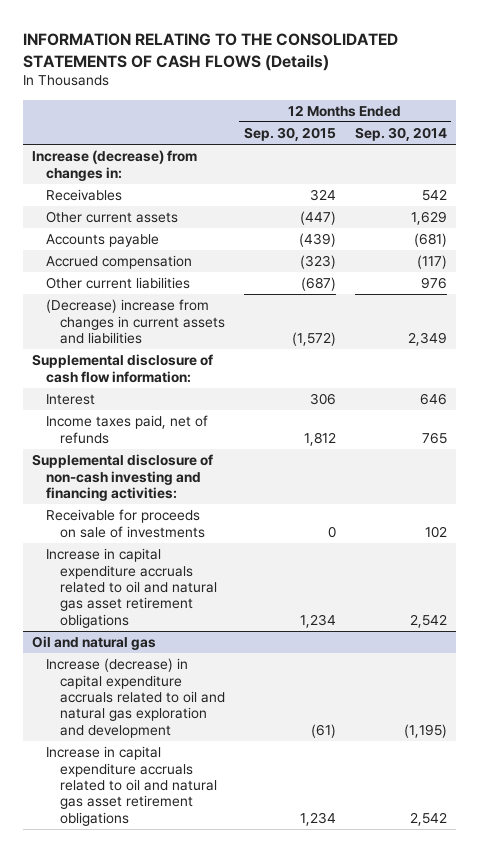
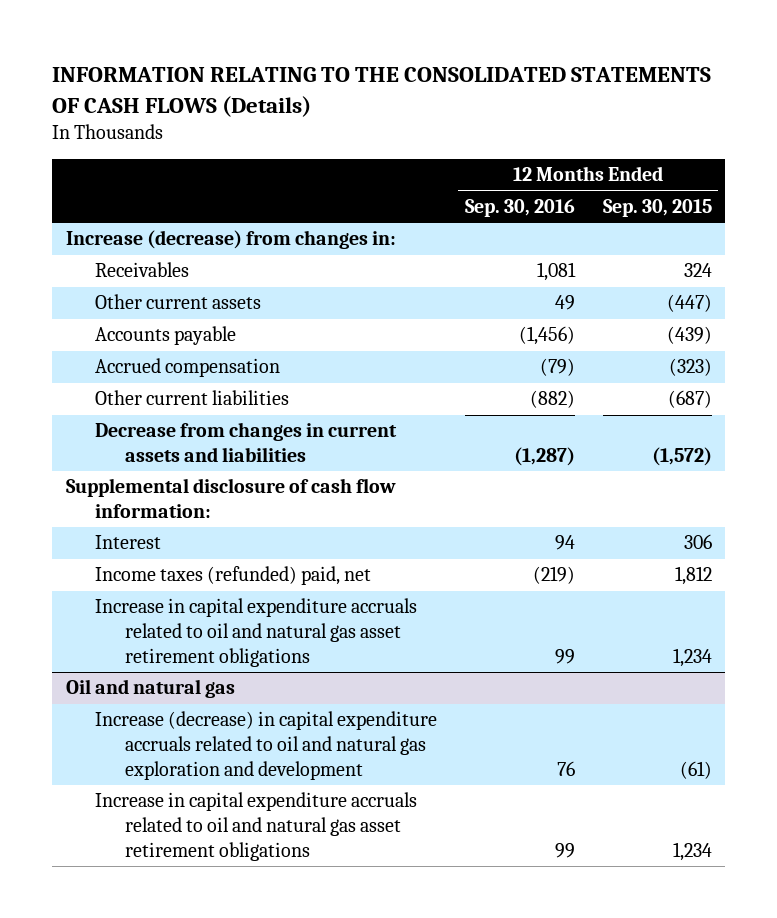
- | 12 Months Ended Sep. 30, 2015 | 12 Months Ended Sep. 30, 2014
+ | 12 Months Ended Sep. 30, 2016 | 12 Months Ended Sep. 30, 2015
- (Decrease) increase from changes in current assets and liabilities | (1,572) | 2,349
+ Decrease from changes in current assets and liabilities | (1,287) | (1,572)
- Income taxes paid, net of refunds | 1,812 | 765
- Supplemental disclosure of non-cash investing and financing activities:
- Receivable for proceeds on sale of investments | 0 | 102
+ Income taxes (refunded) paid, net | (219) | 1,812

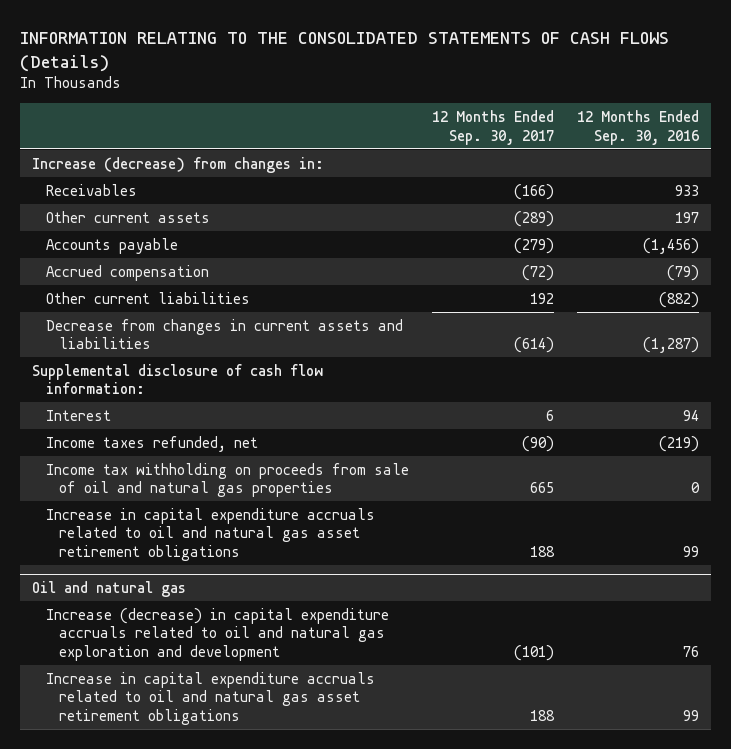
- | 12 Months Ended Sep. 30, 2016 | 12 Months Ended Sep. 30, 2015
+ | 12 Months Ended Sep. 30, 2017 | 12 Months Ended Sep. 30, 2016
- Receivables | 1,081 | 324
- Other current assets | 49 | (447)
+ Receivables | (166) | 933
+ Other current assets | (289) | 197
- Income taxes (refunded) paid, net | (219) | 1,812
+ Income taxes refunded, net | (90) | (219)
+ Income tax withholding on proceeds from sale of oil and natural gas properties | 665 | 0

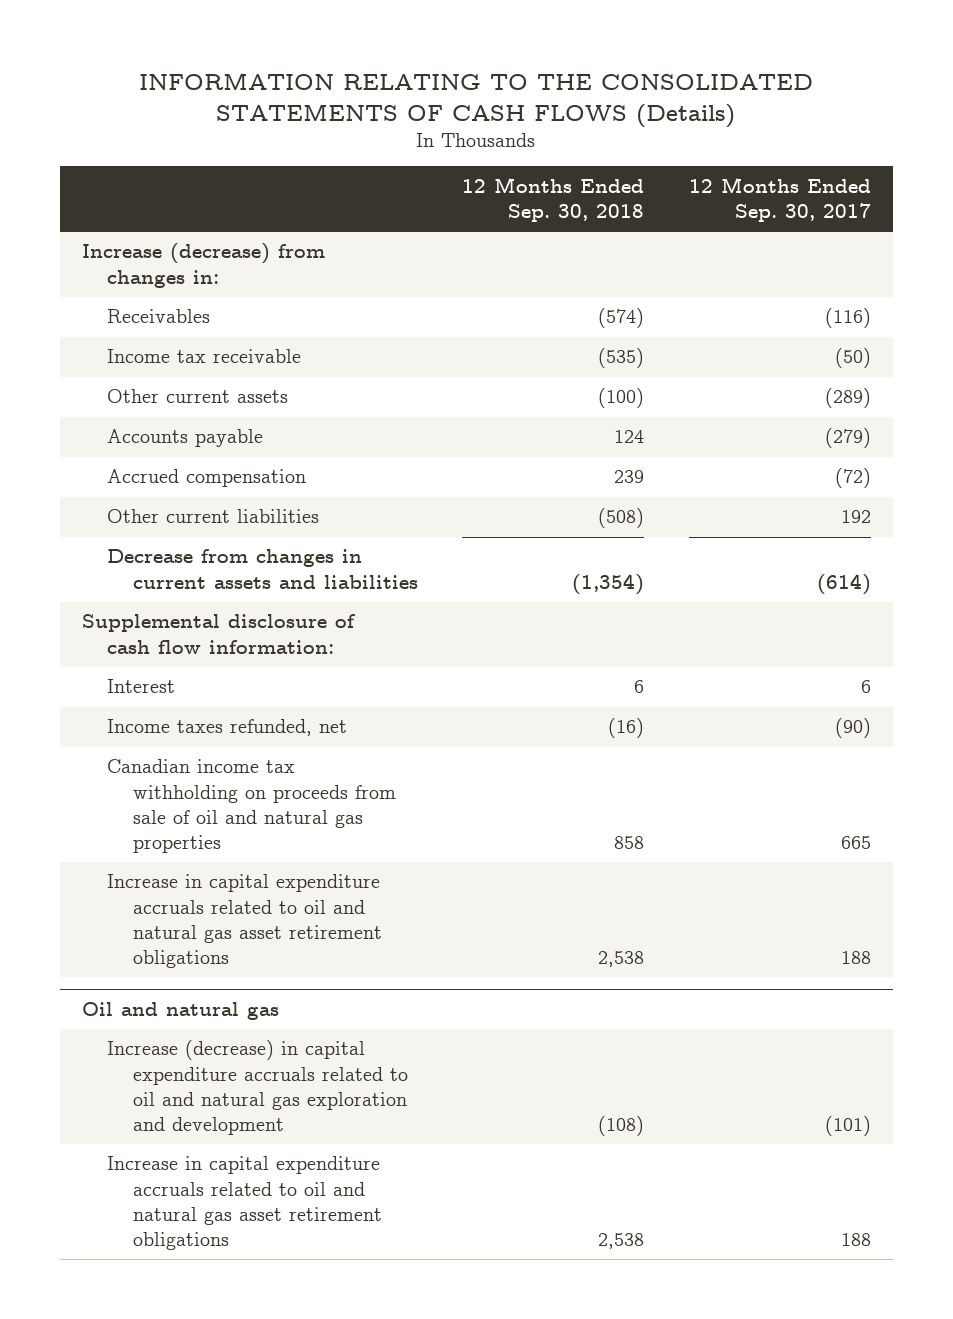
- | 12 Months Ended Sep. 30, 2017 | 12 Months Ended Sep. 30, 2016
+ | 12 Months Ended Sep. 30, 2018 | 12 Months Ended Sep. 30, 2017
- Receivables | (166) | 933
+ Receivables | (574) | (116)
+ Income tax receivable | (535) | (50)
- Income tax withholding on proceeds from sale of oil and natural gas properties | 665 | 0
+ Canadian income tax withholding on proceeds from sale of oil and natural gas properties | 858 | 665

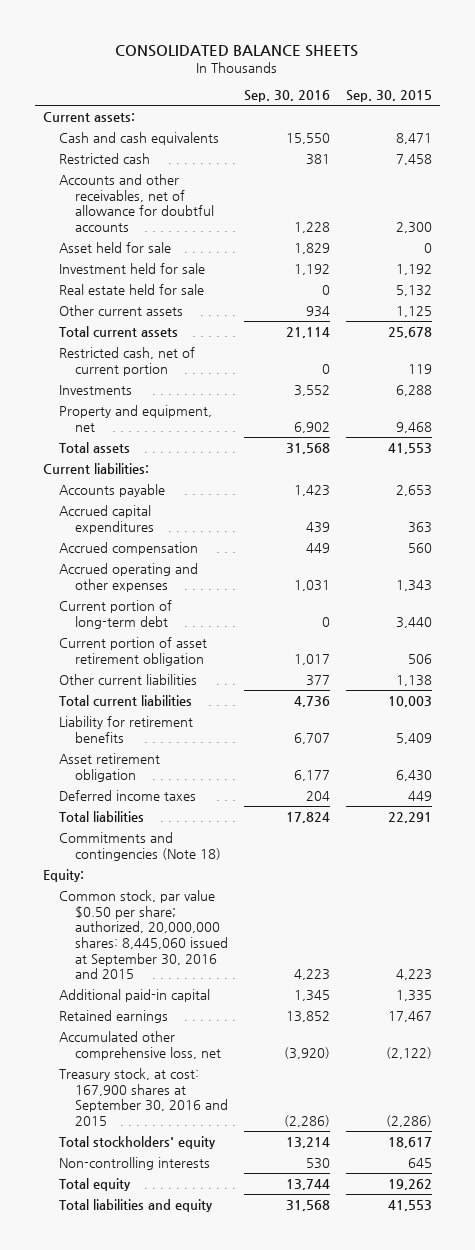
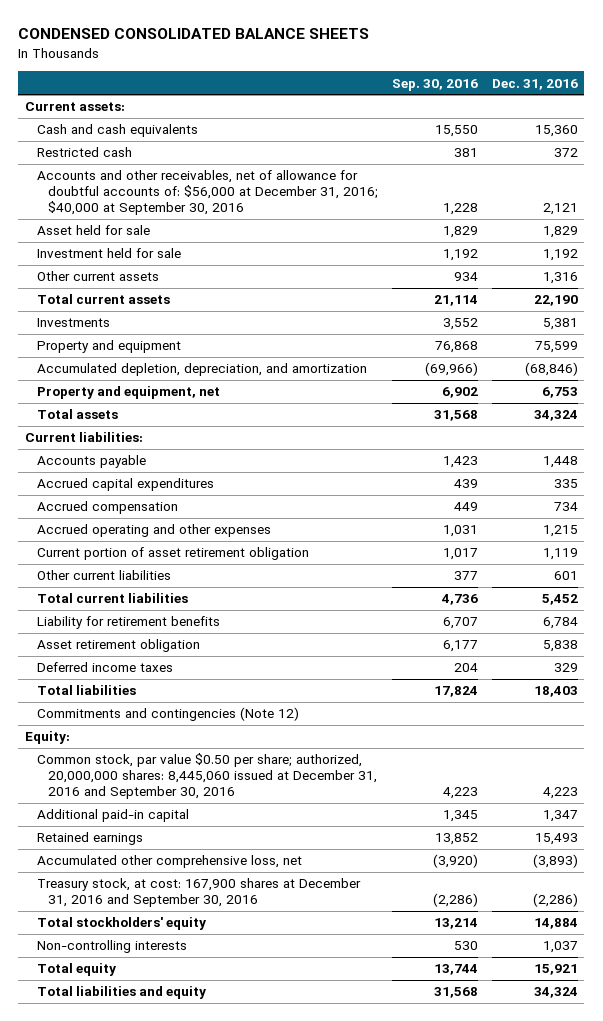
- CONSOLIDATED BALANCE SHEETS
+ CONDENSED CONSOLIDATED BALANCE SHEETS
- | Sep. 30, 2016 | Sep. 30, 2015
+ | Sep. 30, 2016 | Dec. 31, 2016
- Accounts and other receivables, net of allowance for doubtful accounts | 1,228 | 2,300
+ Accounts and other receivables, net of allowance for doubtful accounts of: $56,000 at December 31, 2016; $40,000 at September 30, 2016 | 1,228 | 2,121
- Real estate held for sale | 0 | 5,132
- Restricted cash, net of current portion | 0 | 119
+ Property and equipment | 76,868 | 75,599
+ Accumulated depletion, depreciation, and amortization | (69,966) | (68,846)
- Current portion of long-term debt | 0 | 3,440
- Commitments and contingencies (Note 18)
+ Commitments and contingencies (Note 12)
- Common stock, par value $0.50 per share; authorized, 20,000,000 shares: 8,445,060 issued at September 30, 2016 and 2015 | 4,223 | 4,223
+ Common stock, par value $0.50 per share; authorized, 20,000,000 shares: 8,445,060 issued at December 31, 2016 and September 30, 2016 | 4,223 | 4,223
- Treasury stock, at cost: 167,900 shares at September 30, 2016 and 2015 | (2,286) | (2,286)
+ Treasury stock, at cost: 167,900 shares at December 31, 2016 and September 30, 2016 | (2,286) | (2,286)

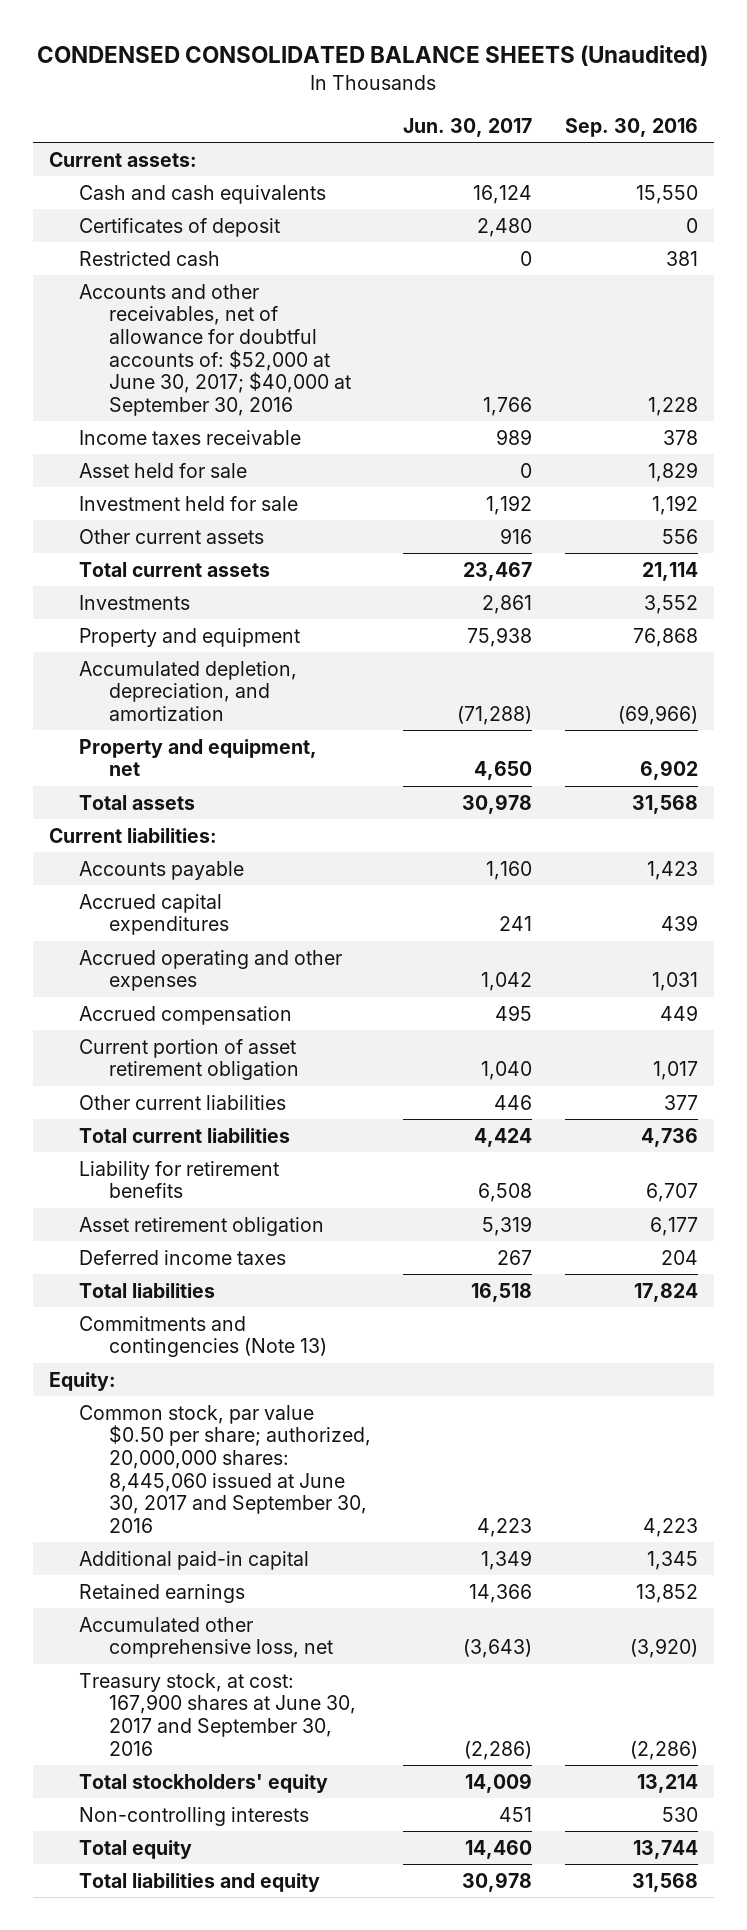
- CONDENSED CONSOLIDATED BALANCE SHEETS
+ CONDENSED CONSOLIDATED BALANCE SHEETS (Unaudited)
- | Sep. 30, 2016 | Dec. 31, 2016
+ | Jun. 30, 2017 | Sep. 30, 2016
+ Certificates of deposit | 2,480 | 0
- Accounts and other receivables, net of allowance for doubtful accounts of: $56,000 at December 31, 2016; $40,000 at September 30, 2016 | 1,228 | 2,121
+ Accounts and other receivables, net of allowance for doubtful accounts of: $52,000 at June 30, 2017; $40,000 at September 30, 2016 | 1,766 | 1,228
+ Income taxes receivable | 989 | 378
- Other current assets | 934 | 1,316
+ Other current assets | 916 | 556
moved down: Accrued compensation | 495 | 449
- Commitments and contingencies (Note 12)
+ Commitments and contingencies (Note 13)
- Common stock, par value $0.50 per share; authorized, 20,000,000 shares: 8,445,060 issued at December 31, 2016 and September 30, 2016 | 4,223 | 4,223
+ Common stock, par value $0.50 per share; authorized, 20,000,000 shares: 8,445,060 issued at June 30, 2017 and September 30, 2016 | 4,223 | 4,223
- Treasury stock, at cost: 167,900 shares at December 31, 2016 and September 30, 2016 | (2,286) | (2,286)
+ Treasury stock, at cost: 167,900 shares at June 30, 2017 and September 30, 2016 | (2,286) | (2,286)

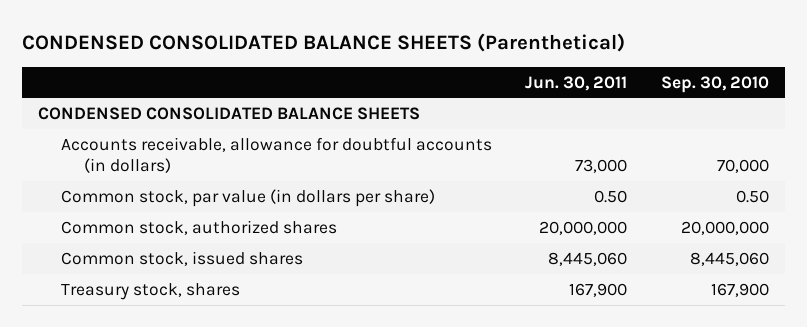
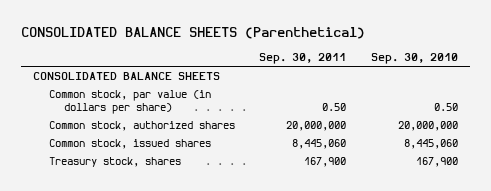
- CONDENSED CONSOLIDATED BALANCE SHEETS (Parenthetical)
+ CONSOLIDATED BALANCE SHEETS (Parenthetical)
- | Jun. 30, 2011 | Sep. 30, 2010
+ | Sep. 30, 2011 | Sep. 30, 2010
- CONDENSED CONSOLIDATED BALANCE SHEETS
- Accounts receivable, allowance for doubtful accounts (in dollars) | 73,000 | 70,000
+ CONSOLIDATED BALANCE SHEETS

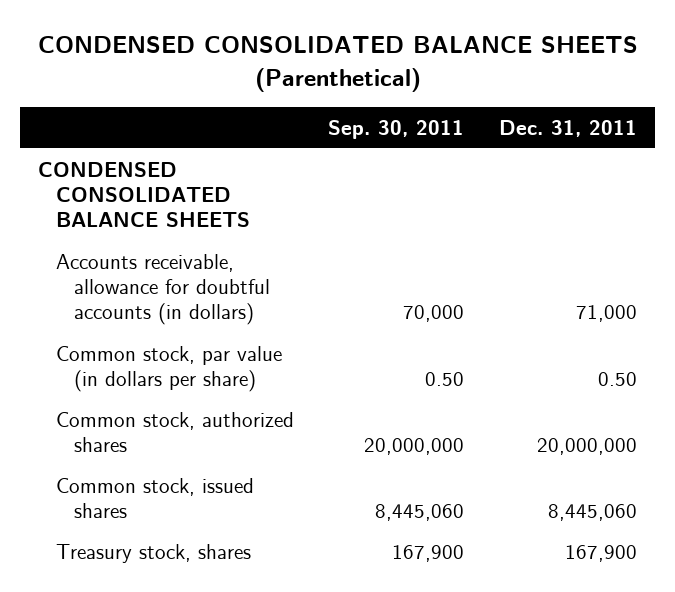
- CONSOLIDATED BALANCE SHEETS (Parenthetical)
+ CONDENSED CONSOLIDATED BALANCE SHEETS (Parenthetical)
- | Sep. 30, 2011 | Sep. 30, 2010
+ | Sep. 30, 2011 | Dec. 31, 2011
- CONSOLIDATED BALANCE SHEETS
+ CONDENSED CONSOLIDATED BALANCE SHEETS
+ Accounts receivable, allowance for doubtful accounts (in dollars) | 70,000 | 71,000

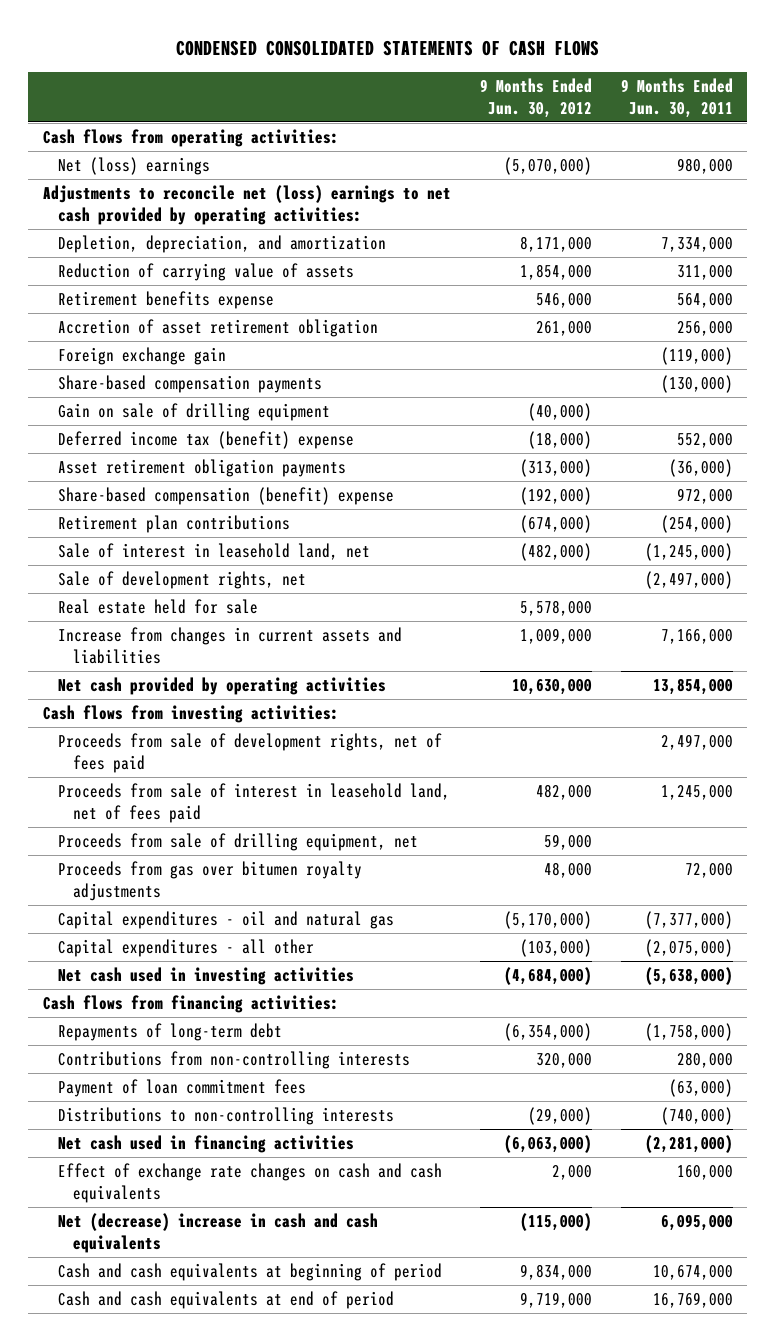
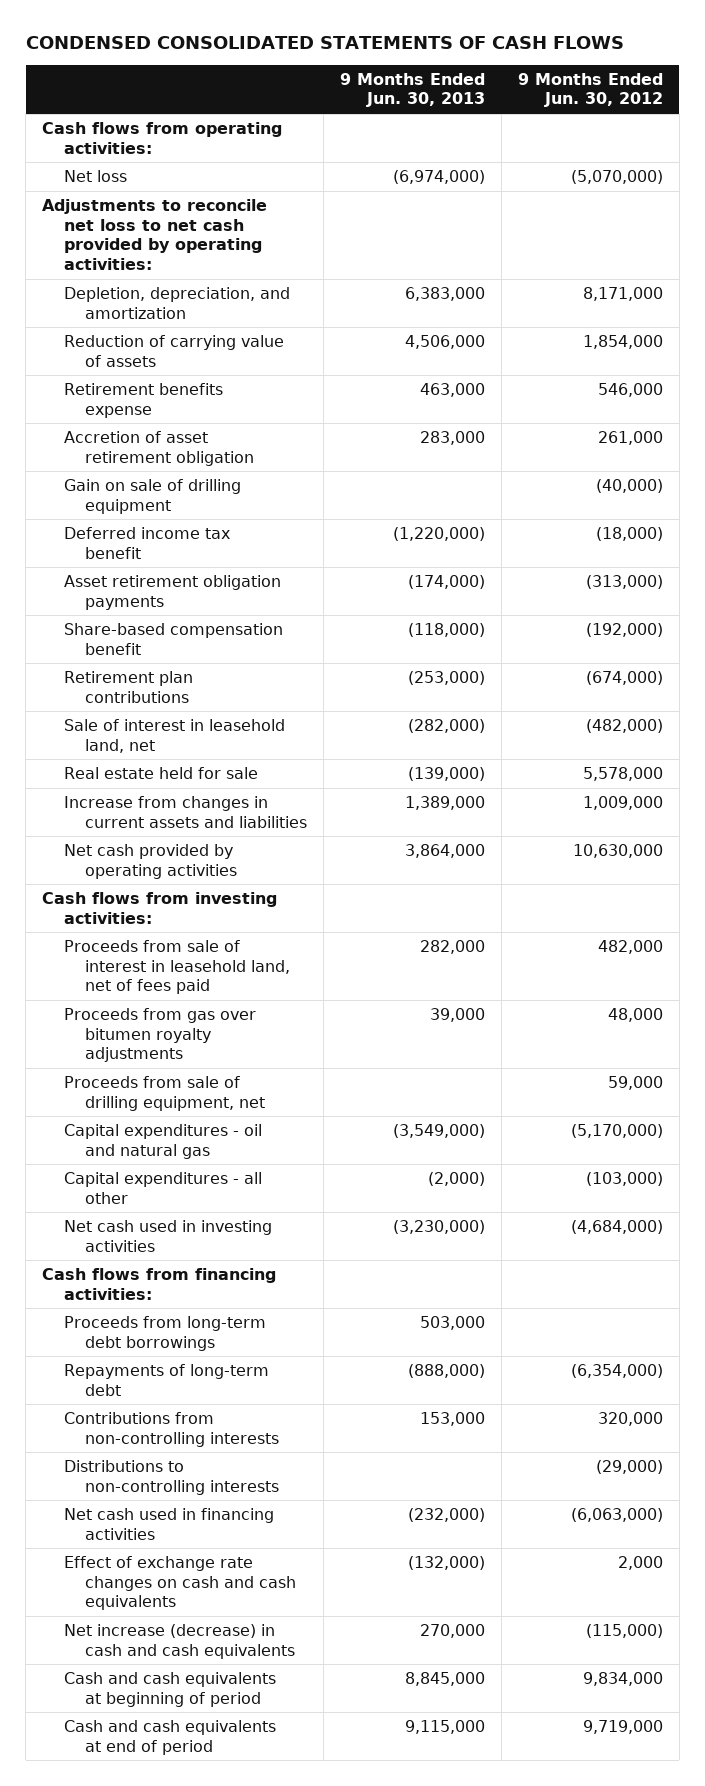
- | 9 Months Ended Jun. 30, 2012 | 9 Months Ended Jun. 30, 2011
+ | 9 Months Ended Jun. 30, 2013 | 9 Months Ended Jun. 30, 2012
- Net (loss) earnings | (5,070,000) | 980,000
- Adjustments to reconcile net (loss) earnings to net cash provided by operating activities:
+ Net loss | (6,974,000) | (5,070,000)
+ Adjustments to reconcile net loss to net cash provided by operating activities:
- Foreign exchange gain | | (119,000)
- Share-based compensation payments | | (130,000)
- Deferred income tax (benefit) expense | (18,000) | 552,000
+ Deferred income tax benefit | (1,220,000) | (18,000)
- Share-based compensation (benefit) expense | (192,000) | 972,000
+ Share-based compensation benefit | (118,000) | (192,000)
- Sale of development rights, net | | (2,497,000)
- Proceeds from sale of development rights, net of fees paid | | 2,497,000
moved down: Proceeds from sale of drilling equipment, net | | 59,000
+ Proceeds from long-term debt borrowings | 503,000 |
- Payment of loan commitment fees | | (63,000)
- Net (decrease) increase in cash and cash equivalents | (115,000) | 6,095,000
+ Net increase (decrease) in cash and cash equivalents | 270,000 | (115,000)

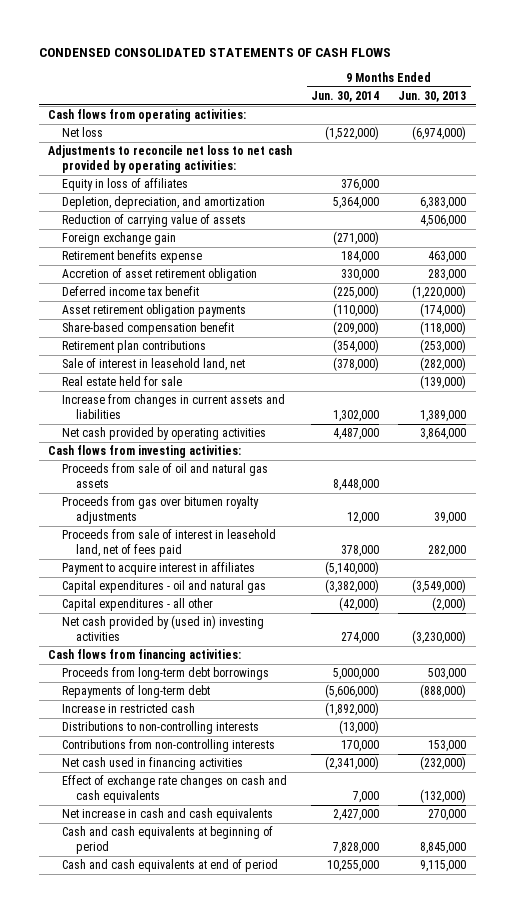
- | 9 Months Ended Jun. 30, 2013 | 9 Months Ended Jun. 30, 2012
+ | 9 Months Ended Jun. 30, 2014 | 9 Months Ended Jun. 30, 2013
+ Equity in loss of affiliates | 376,000 |
+ Foreign exchange gain | (271,000) |
- Gain on sale of drilling equipment | | (40,000)
+ Proceeds from sale of oil and natural gas assets | 8,448,000 |
- Proceeds from sale of drilling equipment, net | | 59,000
moved down: Proceeds from sale of interest in leasehold land, net of fees paid | 378,000 | 282,000
+ Payment to acquire interest in affiliates | (5,140,000) |
- Net cash used in investing activities | (3,230,000) | (4,684,000)
+ Net cash provided by (used in) investing activities | 274,000 | (3,230,000)
+ Increase in restricted cash | (1,892,000) |
moved down: Contributions from non-controlling interests | 170,000 | 153,000
- Net increase (decrease) in cash and cash equivalents | 270,000 | (115,000)
+ Net increase in cash and cash equivalents | 2,427,000 | 270,000

